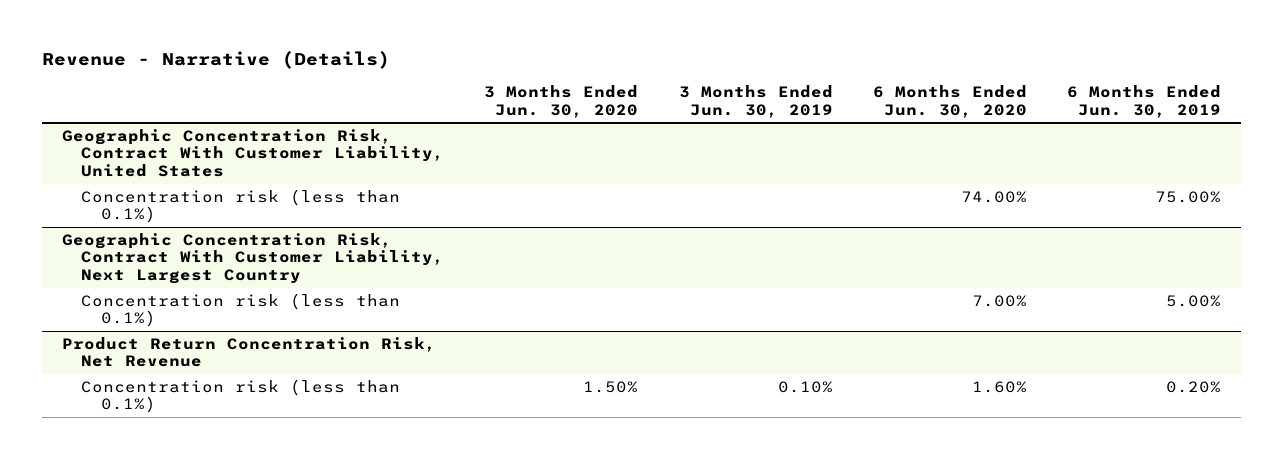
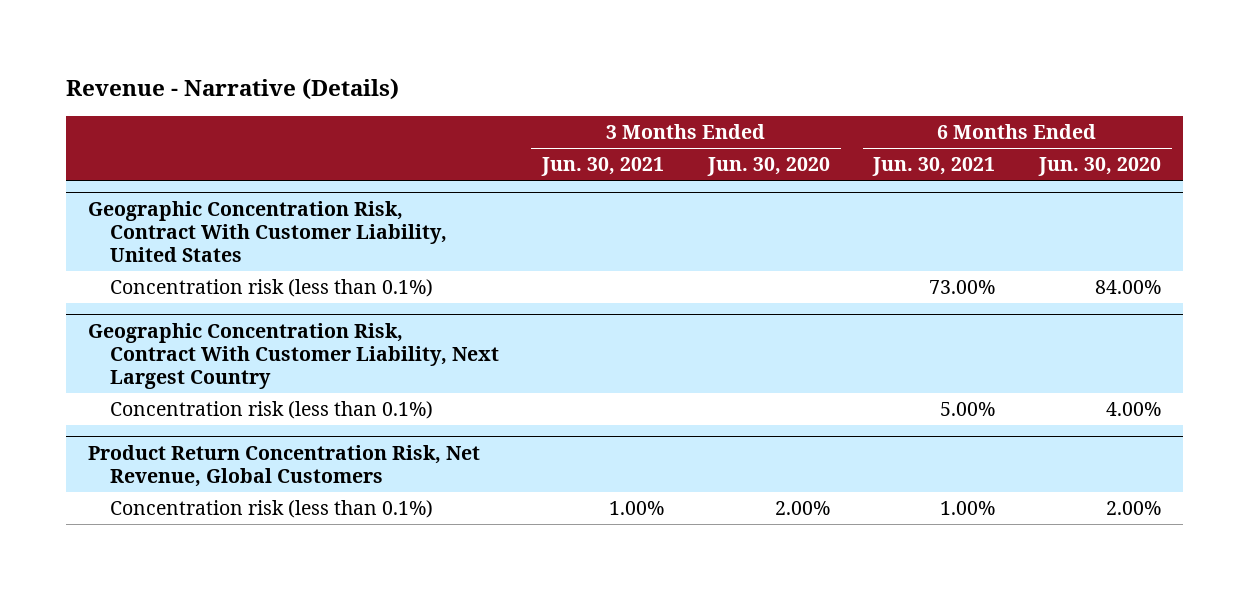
- | 3 Months Ended Jun. 30, 2020 | 3 Months Ended Jun. 30, 2019 | 6 Months Ended Jun. 30, 2020 | 6 Months Ended Jun. 30, 2019
+ | 3 Months Ended Jun. 30, 2021 | 3 Months Ended Jun. 30, 2020 | 6 Months Ended Jun. 30, 2021 | 6 Months Ended Jun. 30, 2020
@ Geographic Concentration Risk, Contract With Customer Liability, United States
- Concentration risk (less than 0.1%) | | | 74.00% | 75.00%
+ Concentration risk (less than 0.1%) | | | 73.00% | 84.00%
@ Geographic Concentration Risk, Contract With Customer Liability, Next Largest Country
- Concentration risk (less than 0.1%) | | | 7.00% | 5.00%
- Product Return Concentration Risk, Net Revenue
- Concentration risk (less than 0.1%) | 1.50% | 0.10% | 1.60% | 0.20%
@ Geographic Concentration Risk, Contract With Customer Liability, Next Largest Country
+ Concentration risk (less than 0.1%) | | | 5.00% | 4.00%
+ Product Return Concentration Risk, Net Revenue, Global Customers
+ Concentration risk (less than 0.1%) | 1.00% | 2.00% | 1.00% | 2.00%

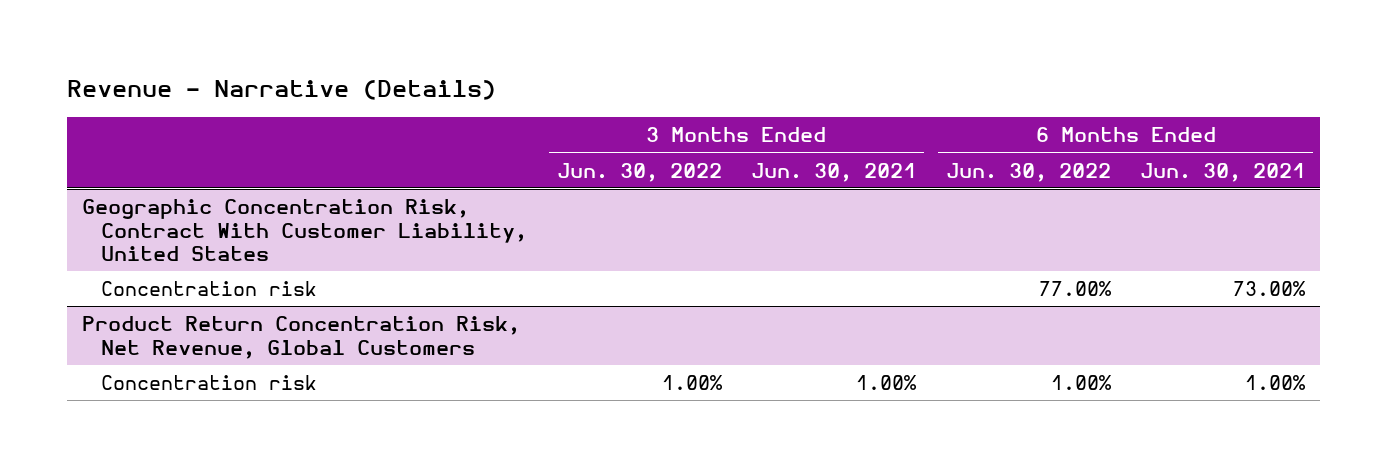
- | 3 Months Ended Jun. 30, 2021 | 3 Months Ended Jun. 30, 2020 | 6 Months Ended Jun. 30, 2021 | 6 Months Ended Jun. 30, 2020
+ | 3 Months Ended Jun. 30, 2022 | 3 Months Ended Jun. 30, 2021 | 6 Months Ended Jun. 30, 2022 | 6 Months Ended Jun. 30, 2021
@ Geographic Concentration Risk, Contract With Customer Liability, United States
- Concentration risk (less than 0.1%) | | | 73.00% | 84.00%
- Geographic Concentration Risk, Contract With Customer Liability, Next Largest Country
- Concentration risk (less than 0.1%) | | | 5.00% | 4.00%
@ Geographic Concentration Risk, Contract With Customer Liability, United States
+ Concentration risk | | | 77.00% | 73.00%
@ Product Return Concentration Risk, Net Revenue, Global Customers
- Concentration risk (less than 0.1%) | 1.00% | 2.00% | 1.00% | 2.00%
+ Concentration risk | 1.00% | 1.00% | 1.00% | 1.00%

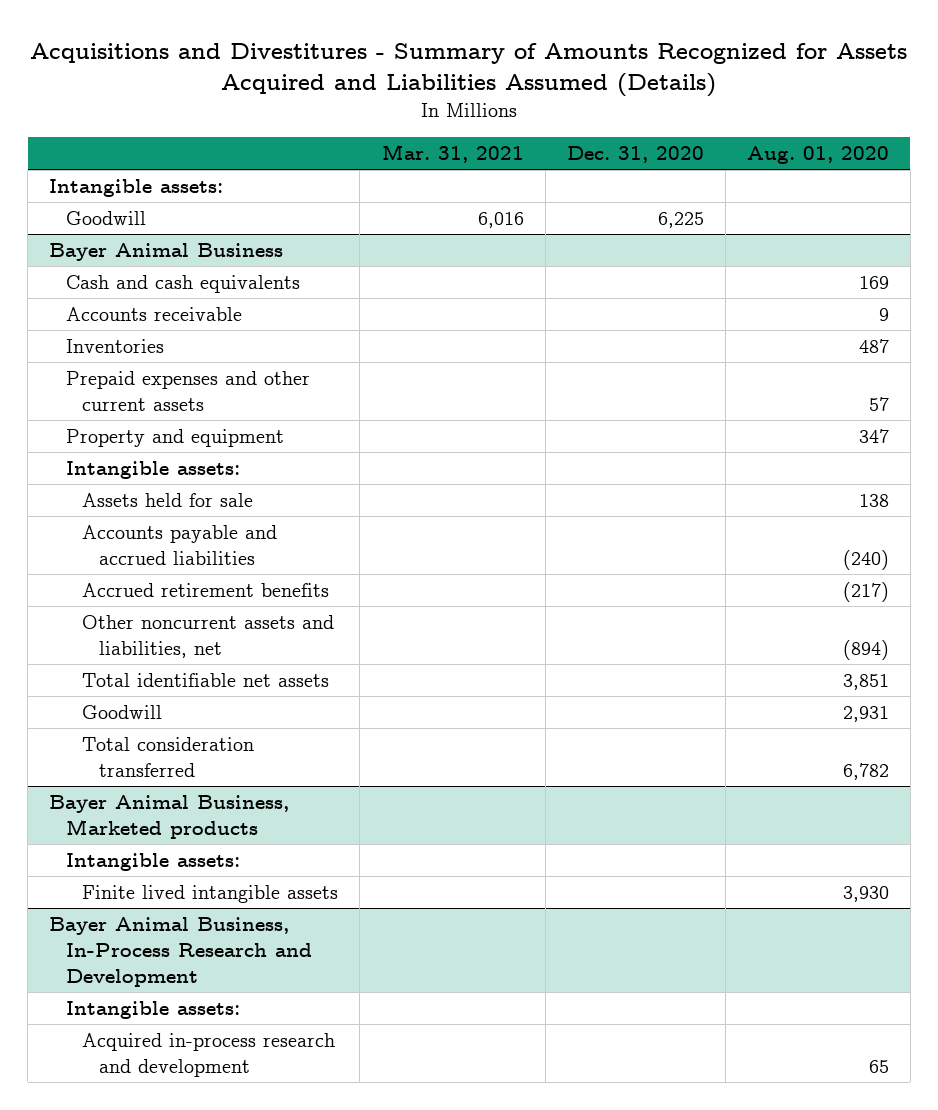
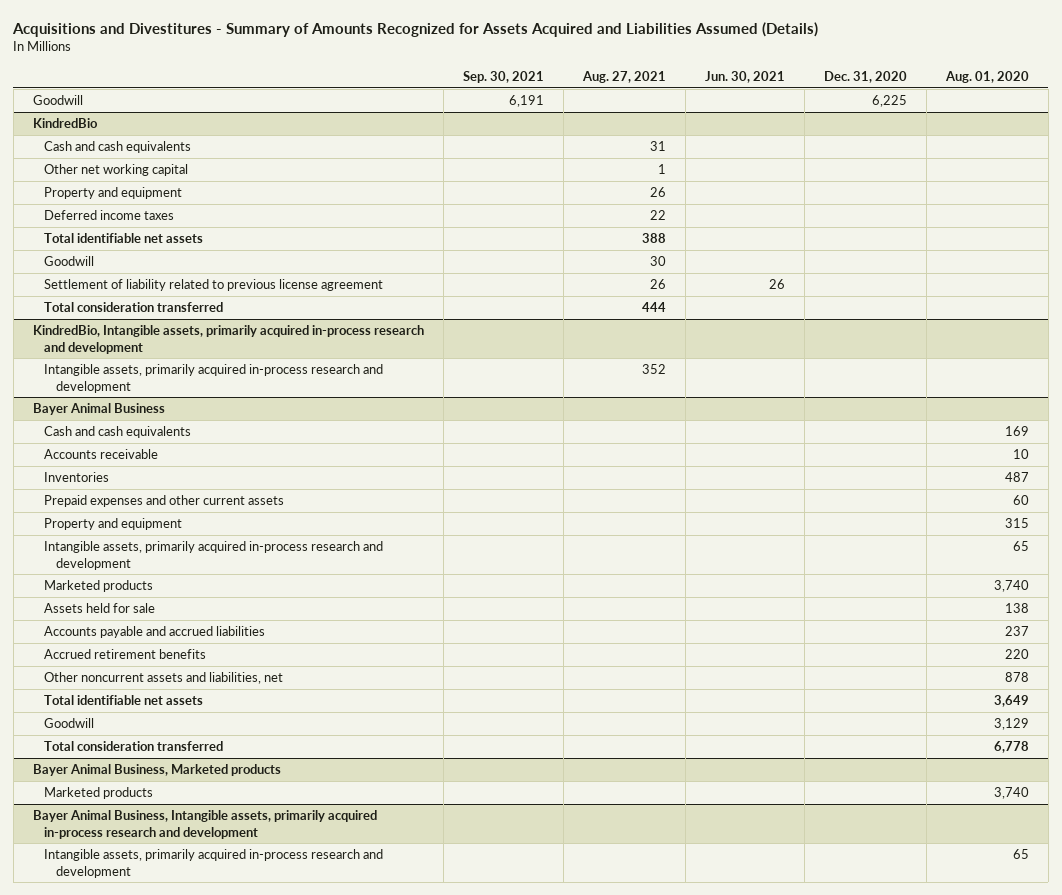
- | Mar. 31, 2021 | Dec. 31, 2020 | Aug. 01, 2020
+ | Sep. 30, 2021 | Aug. 27, 2021 | Jun. 30, 2021 | Dec. 31, 2020 | Aug. 01, 2020
- Intangible assets:
+ KindredBio
+ Cash and cash equivalents | | 31 | | |
+ Other net working capital | | 1 | | |
+ Property and equipment | | 26 | | |
+ Deferred income taxes | | 22 | | |
+ Total identifiable net assets | | 388 | | |
+ Goodwill | | 30 | | |
+ Settlement of liability related to previous license agreement | | 26 | 26 | |
+ Total consideration transferred | | 444 | | |
+ KindredBio, Intangible assets, primarily acquired in-process research and development
+ Intangible assets, primarily acquired in-process research and development | | 352 | | |
@ Bayer Animal Business
- Accounts receivable | | | 9
+ Accounts receivable | | | | | 10
- Prepaid expenses and other current assets | | | 57
- Property and equipment | | | 347
- Intangible assets:
+ Prepaid expenses and other current assets | | | | | 60
+ Property and equipment | | | | | 315
+ Intangible assets, primarily acquired in-process research and development | | | | | 65
+ Marketed products | | | | | 3,740
- Accounts payable and accrued liabilities | | | (240)
- Accrued retirement benefits | | | (217)
- Other noncurrent assets and liabilities, net | | | (894)
- Total identifiable net assets | | | 3,851
- Goodwill | | | 2,931
- Total consideration transferred | | | 6,782
+ Accounts payable and accrued liabilities | | | | | 237
+ Accrued retirement benefits | | | | | 220
+ Other noncurrent assets and liabilities, net | | | | | 878
+ Total identifiable net assets | | | | | 3,649
+ Goodwill | | | | | 3,129
+ Total consideration transferred | | | | | 6,778
@ Bayer Animal Business, Marketed products
- Intangible assets:
- Finite lived intangible assets | | | 3,930
- Bayer Animal Business, In-Process Research and Development
- Intangible assets:
- Acquired in-process research and development | | | 65
@ Bayer Animal Business, Marketed products
+ Marketed products | | | | | 3,740
+ Bayer Animal Business, Intangible assets, primarily acquired in-process research and development
+ Intangible assets, primarily acquired in-process research and development | | | | | 65

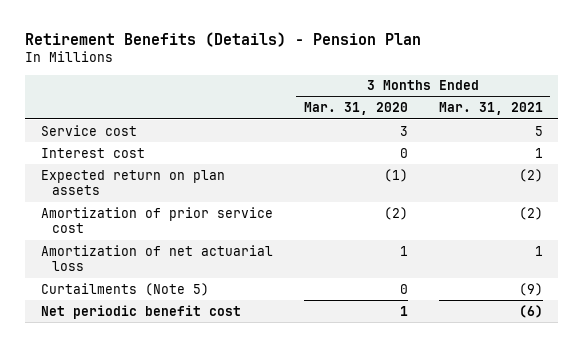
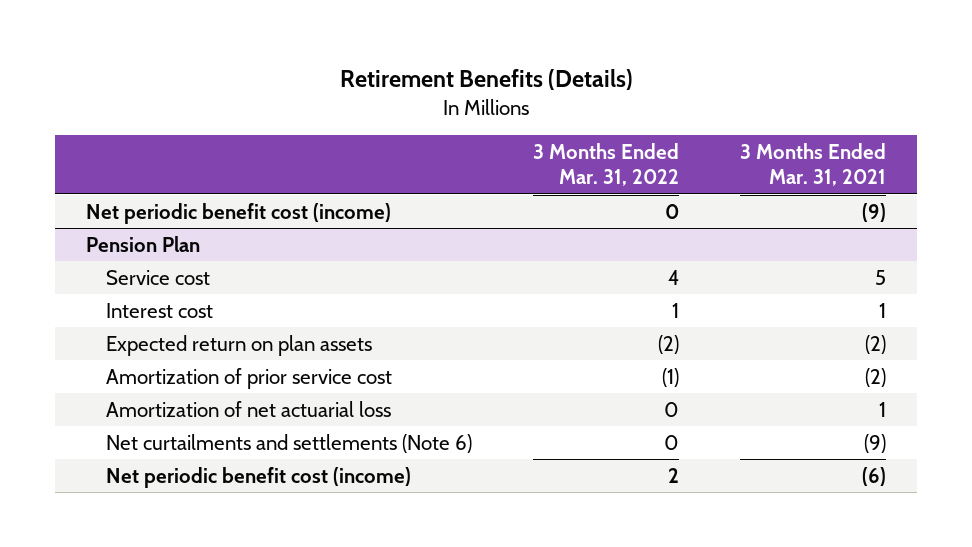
- Retirement Benefits (Details) - Pension Plan
+ Retirement Benefits (Details)
- | 3 Months Ended Mar. 31, 2020 | 3 Months Ended Mar. 31, 2021
+ | 3 Months Ended Mar. 31, 2022 | 3 Months Ended Mar. 31, 2021
+ Net periodic benefit cost (income) | 0 | (9)
+ Pension Plan
- Curtailments (Note 5) | 0 | (9)
- Net periodic benefit cost | 1 | (6)
+ Net curtailments and settlements (Note 6) | 0 | (9)
+ Net periodic benefit cost (income) | 2 | (6)

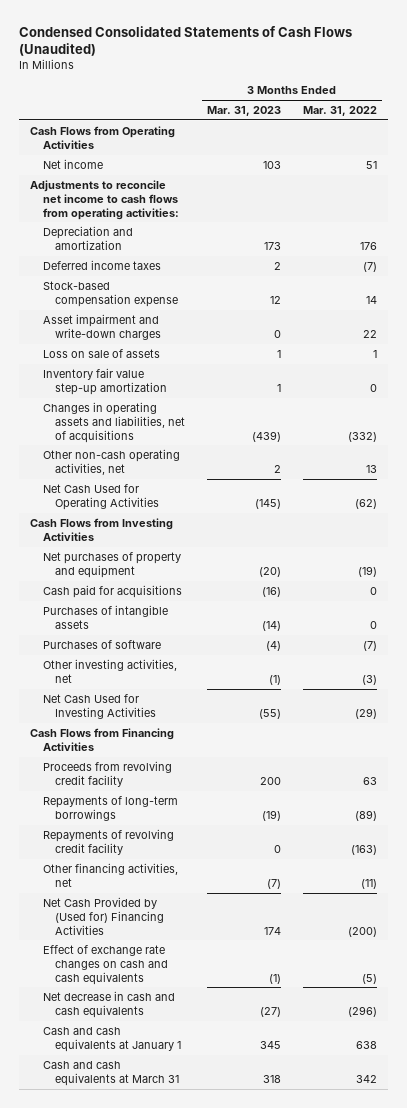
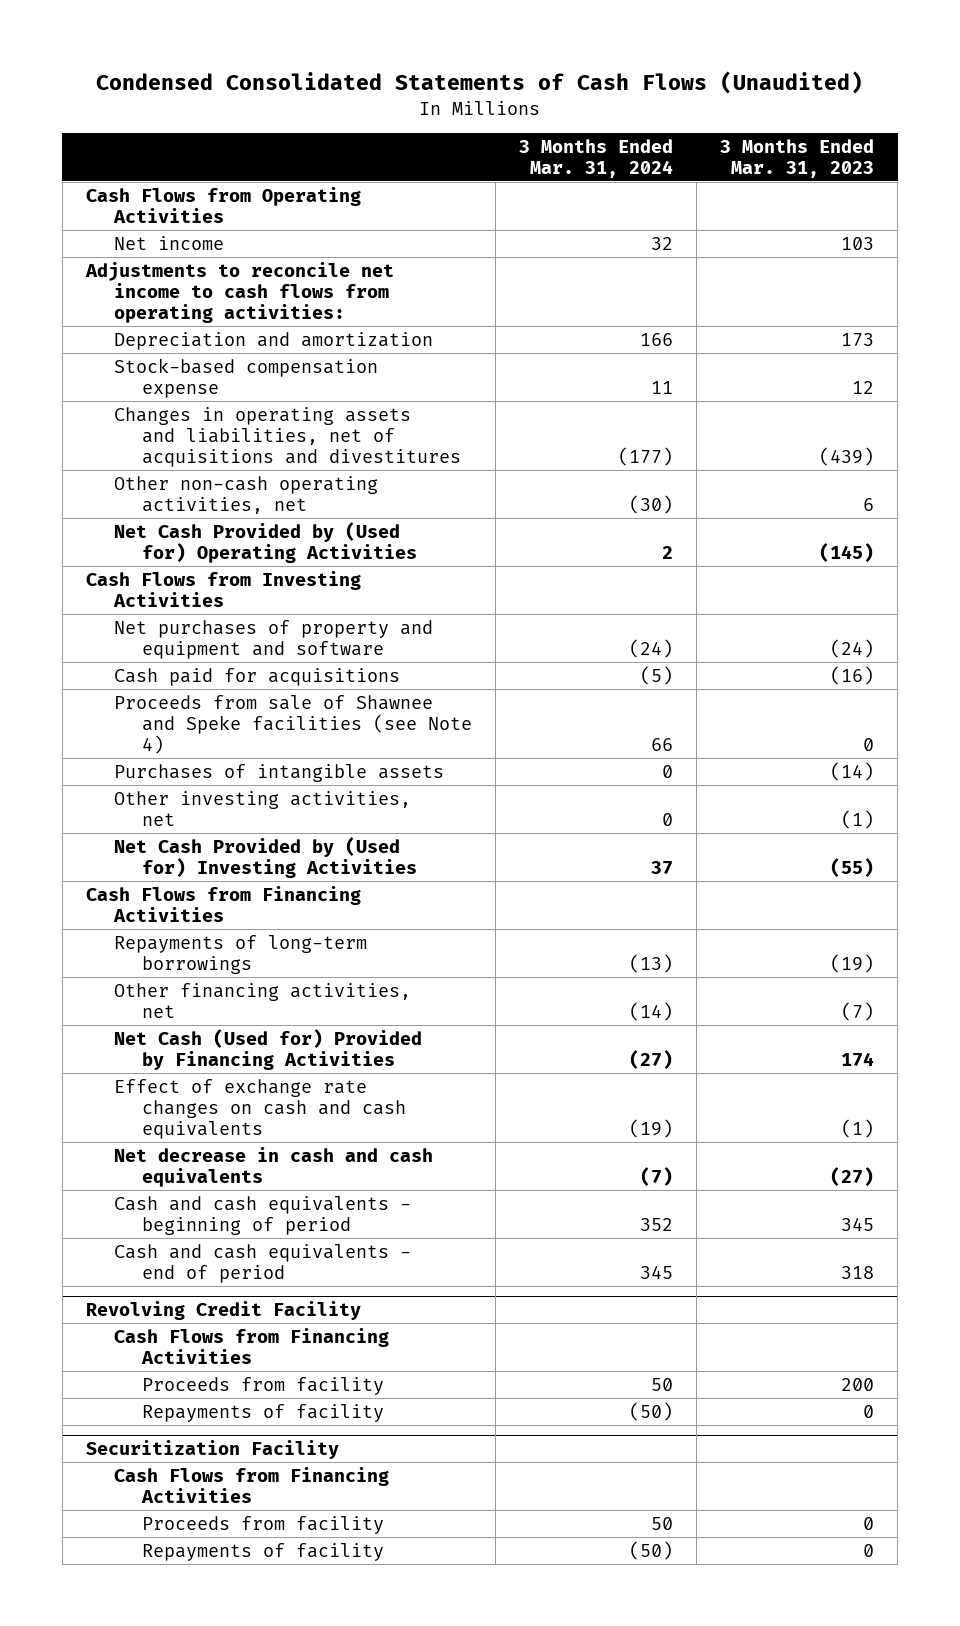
- | 3 Months Ended Mar. 31, 2023 | 3 Months Ended Mar. 31, 2022
+ | 3 Months Ended Mar. 31, 2024 | 3 Months Ended Mar. 31, 2023
- Deferred income taxes | 2 | (7)
- Asset impairment and write-down charges | 0 | 22
- Loss on sale of assets | 1 | 1
- Inventory fair value step-up amortization | 1 | 0
- Changes in operating assets and liabilities, net of acquisitions | (439) | (332)
- Other non-cash operating activities, net | 2 | 13
- Net Cash Used for Operating Activities | (145) | (62)
+ Changes in operating assets and liabilities, net of acquisitions and divestitures | (177) | (439)
+ Other non-cash operating activities, net | (30) | 6
+ Net Cash Provided by (Used for) Operating Activities | 2 | (145)
- Net purchases of property and equipment | (20) | (19)
+ Net purchases of property and equipment and software | (24) | (24)
+ Proceeds from sale of Shawnee and Speke facilities (see Note 4) | 66 | 0
- Purchases of software | (4) | (7)
- Net Cash Used for Investing Activities | (55) | (29)
+ Net Cash Provided by (Used for) Investing Activities | 37 | (55)
- Proceeds from revolving credit facility | 200 | 63
- Repayments of revolving credit facility | 0 | (163)
- Net Cash Provided by (Used for) Financing Activities | 174 | (200)
+ Net Cash (Used for) Provided by Financing Activities | (27) | 174
- Cash and cash equivalents at January 1 | 345 | 638
- Cash and cash equivalents at March 31 | 318 | 342
+ Cash and cash equivalents - beginning of period | 352 | 345
+ Cash and cash equivalents - end of period | 345 | 318
+ Revolving Credit Facility
+ Cash Flows from Financing Activities
+ Proceeds from facility | 50 | 200
+ Repayments of facility | (50) | 0
+ Securitization Facility
+ Cash Flows from Financing Activities
+ Proceeds from facility | 50 | 0
+ Repayments of facility | (50) | 0

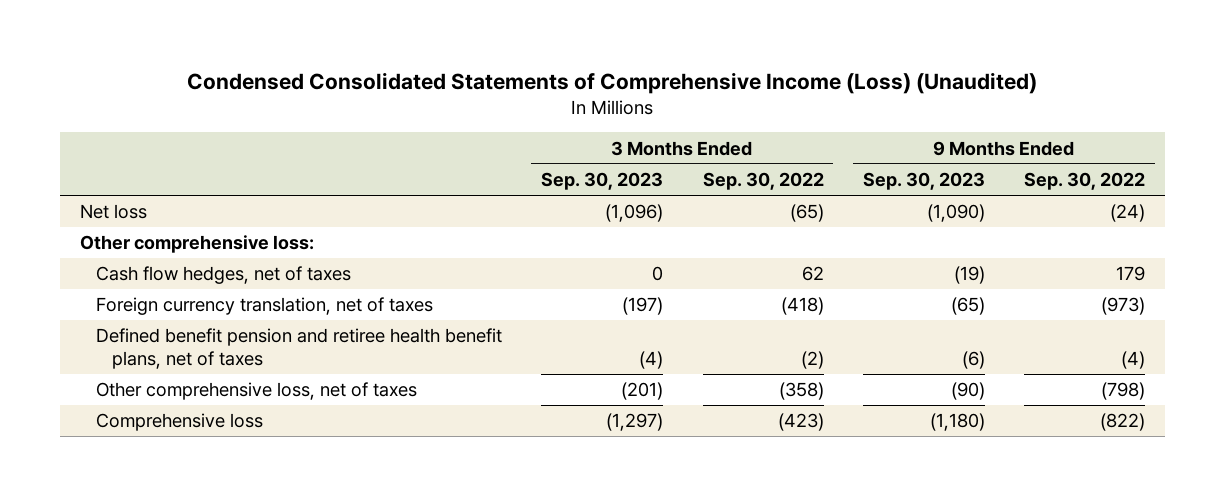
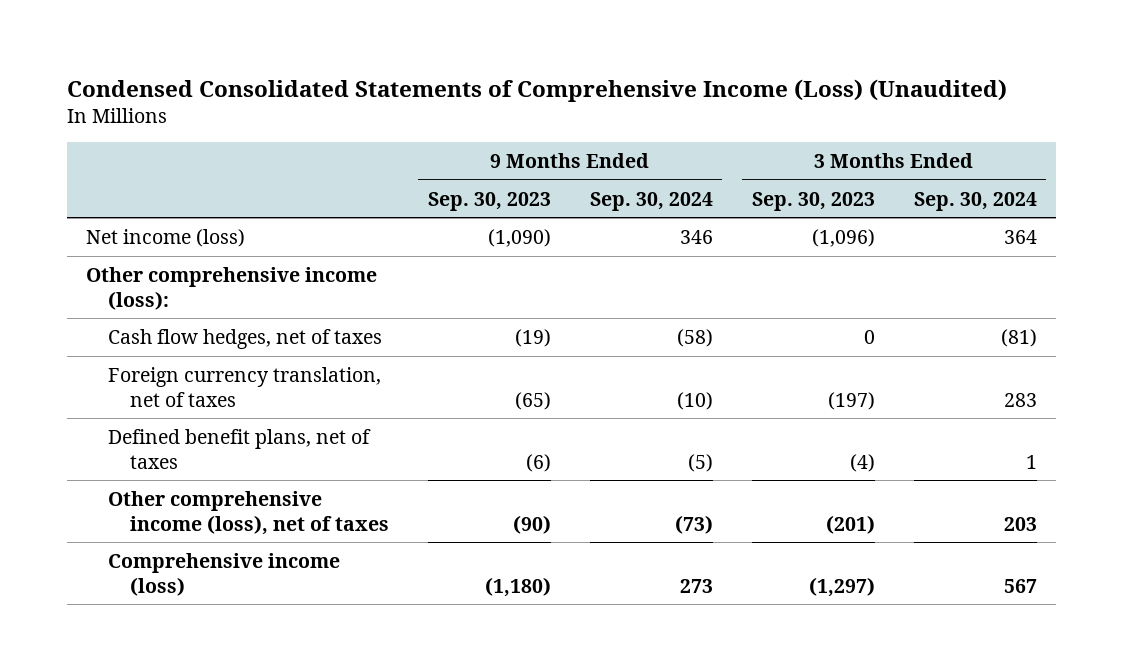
- | 3 Months Ended Sep. 30, 2023 | 3 Months Ended Sep. 30, 2022 | 9 Months Ended Sep. 30, 2023 | 9 Months Ended Sep. 30, 2022
+ | 9 Months Ended Sep. 30, 2023 | 9 Months Ended Sep. 30, 2024 | 3 Months Ended Sep. 30, 2023 | 3 Months Ended Sep. 30, 2024
- Net loss | (1,096) | (65) | (1,090) | (24)
- Other comprehensive loss:
+ Net income (loss) | (1,090) | 346 | (1,096) | 364
+ Other comprehensive income (loss):
- Defined benefit pension and retiree health benefit plans, net of taxes | (4) | (2) | (6) | (4)
- Other comprehensive loss, net of taxes | (201) | (358) | (90) | (798)
- Comprehensive loss | (1,297) | (423) | (1,180) | (822)
+ Defined benefit plans, net of taxes | (6) | (5) | (4) | 1
+ Other comprehensive income (loss), net of taxes | (90) | (73) | (201) | 203
+ Comprehensive income (loss) | (1,180) | 273 | (1,297) | 567

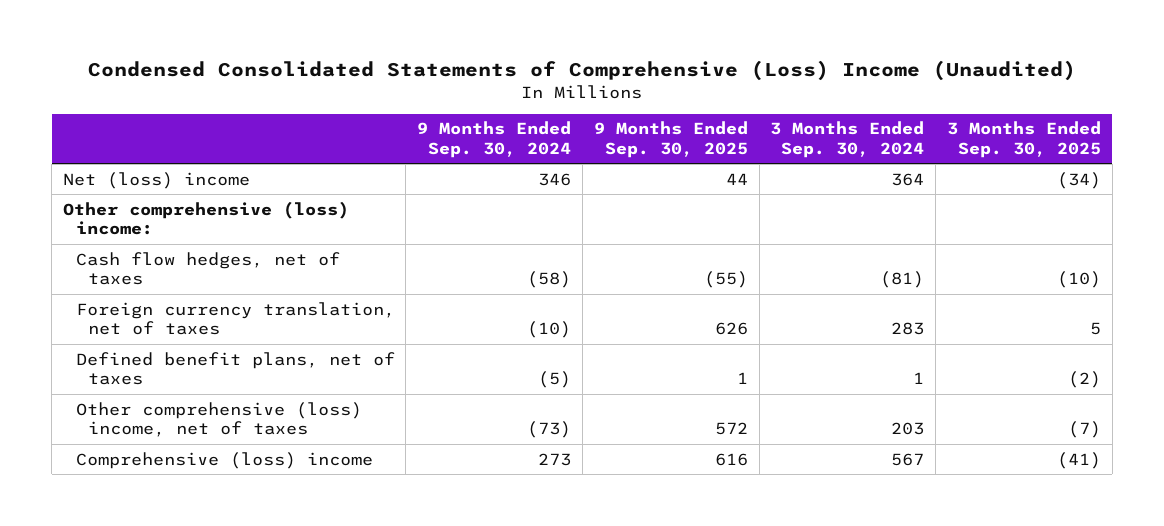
- Condensed Consolidated Statements of Comprehensive Income (Loss) (Unaudited)
+ Condensed Consolidated Statements of Comprehensive (Loss) Income (Unaudited)
- | 9 Months Ended Sep. 30, 2023 | 9 Months Ended Sep. 30, 2024 | 3 Months Ended Sep. 30, 2023 | 3 Months Ended Sep. 30, 2024
+ | 9 Months Ended Sep. 30, 2024 | 9 Months Ended Sep. 30, 2025 | 3 Months Ended Sep. 30, 2024 | 3 Months Ended Sep. 30, 2025
- Net income (loss) | (1,090) | 346 | (1,096) | 364
- Other comprehensive income (loss):
+ Net (loss) income | 346 | 44 | 364 | (34)
+ Other comprehensive (loss) income:
- Other comprehensive income (loss), net of taxes | (90) | (73) | (201) | 203
- Comprehensive income (loss) | (1,180) | 273 | (1,297) | 567
+ Other comprehensive (loss) income, net of taxes | (73) | 572 | 203 | (7)
+ Comprehensive (loss) income | 273 | 616 | 567 | (41)

